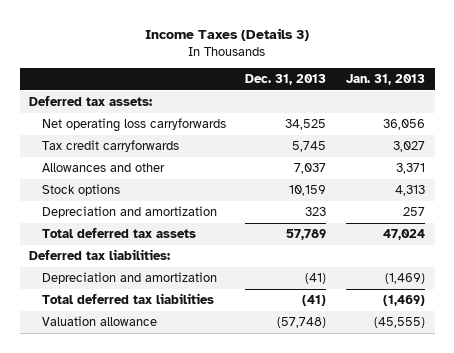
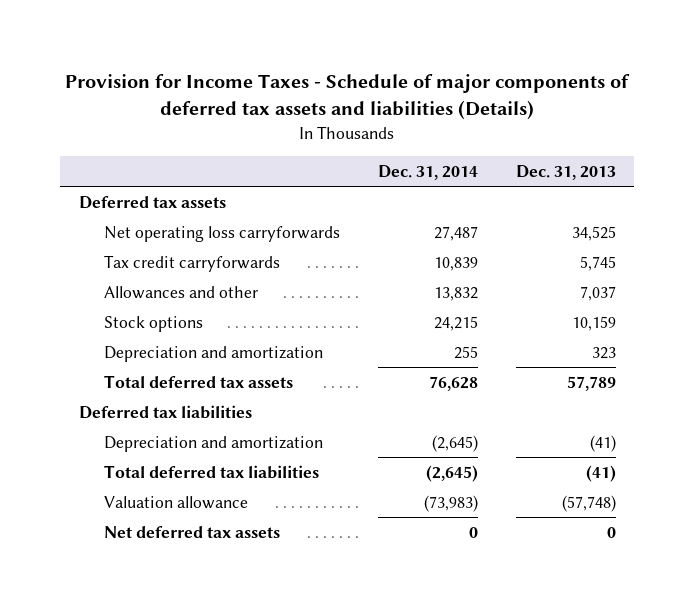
- Income Taxes (Details 3)
+ Provision for Income Taxes - Schedule of major components of deferred tax assets and liabilities (Details)
- | Dec. 31, 2013 | Jan. 31, 2013
+ | Dec. 31, 2014 | Dec. 31, 2013
- Deferred tax assets:
+ Deferred tax assets
- Deferred tax liabilities:
+ Deferred tax liabilities
+ Net deferred tax assets | 0 | 0

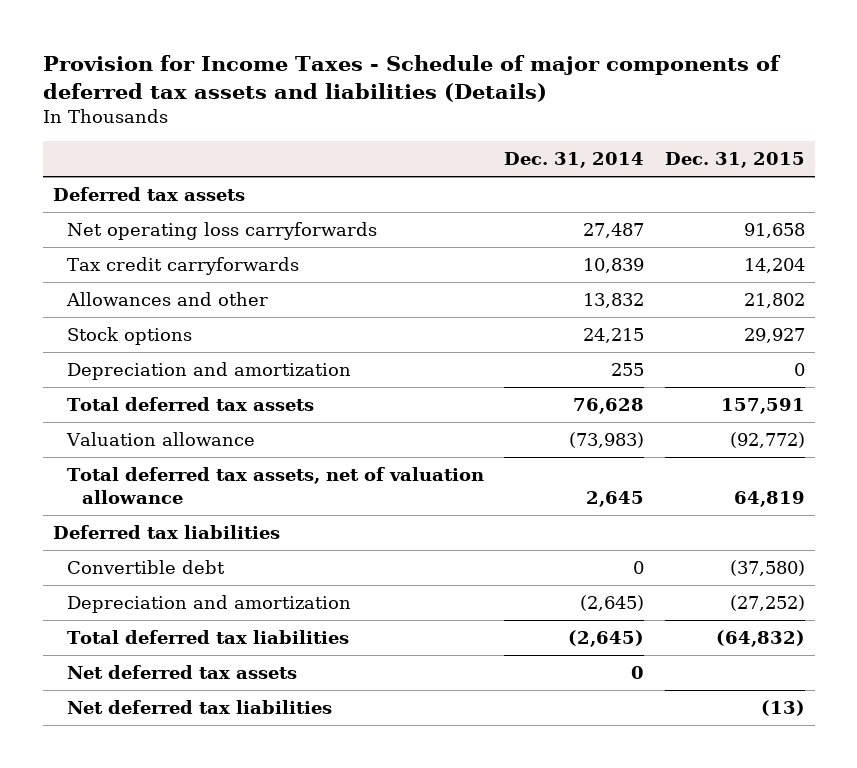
- | Dec. 31, 2014 | Dec. 31, 2013
+ | Dec. 31, 2014 | Dec. 31, 2015
moved up: Valuation allowance | (73,983) | (92,772)
+ Total deferred tax assets, net of valuation allowance | 2,645 | 64,819
+ Convertible debt | 0 | (37,580)
+ Net deferred tax liabilities | | (13)

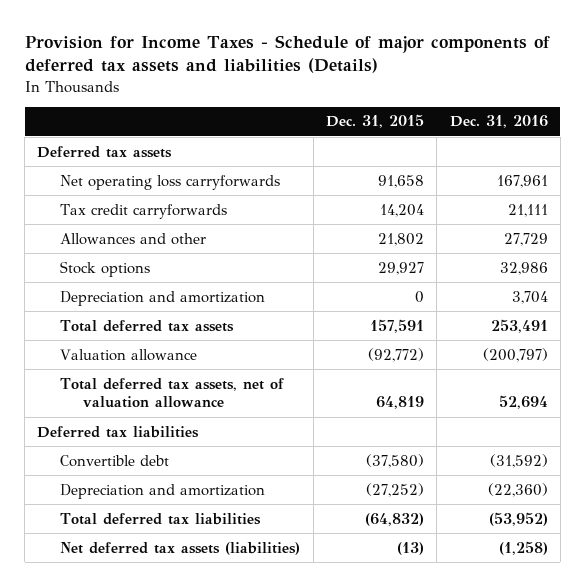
- | Dec. 31, 2014 | Dec. 31, 2015
+ | Dec. 31, 2015 | Dec. 31, 2016
- Net deferred tax assets | 0 |
- Net deferred tax liabilities | | (13)
+ Net deferred tax assets (liabilities) | (13) | (1,258)

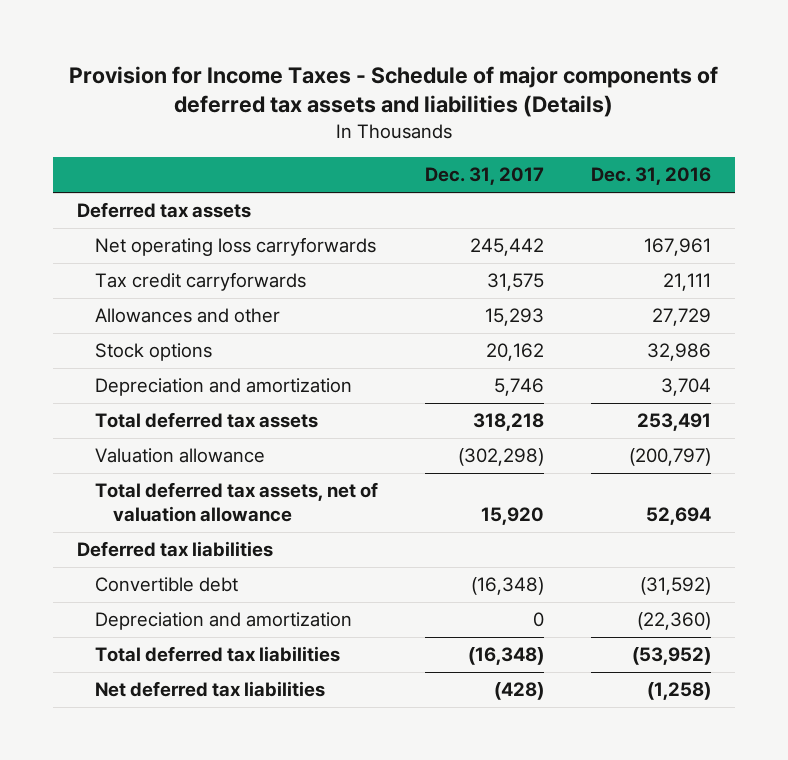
- | Dec. 31, 2015 | Dec. 31, 2016
+ | Dec. 31, 2017 | Dec. 31, 2016
- Net deferred tax assets (liabilities) | (13) | (1,258)
+ Net deferred tax liabilities | (428) | (1,258)

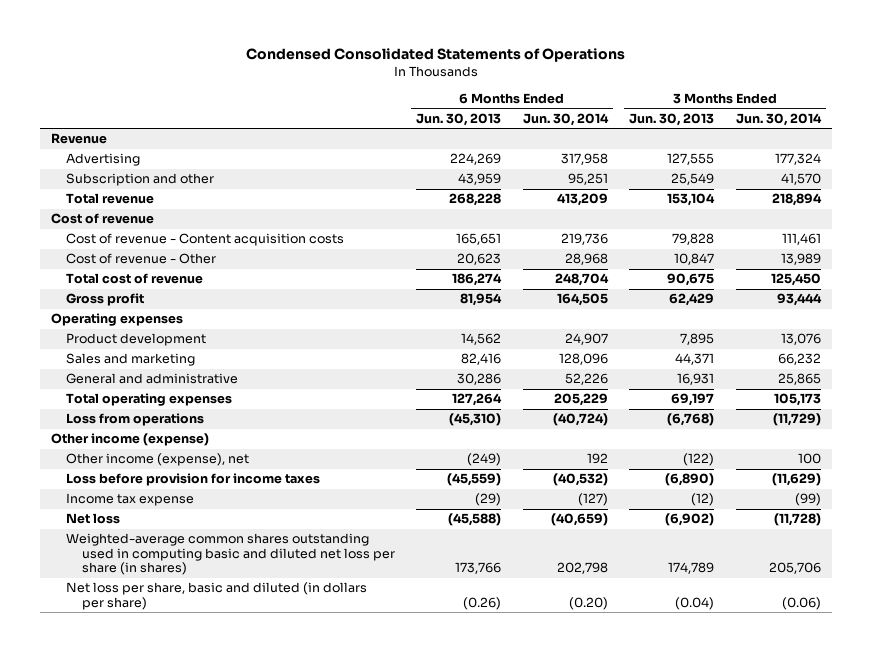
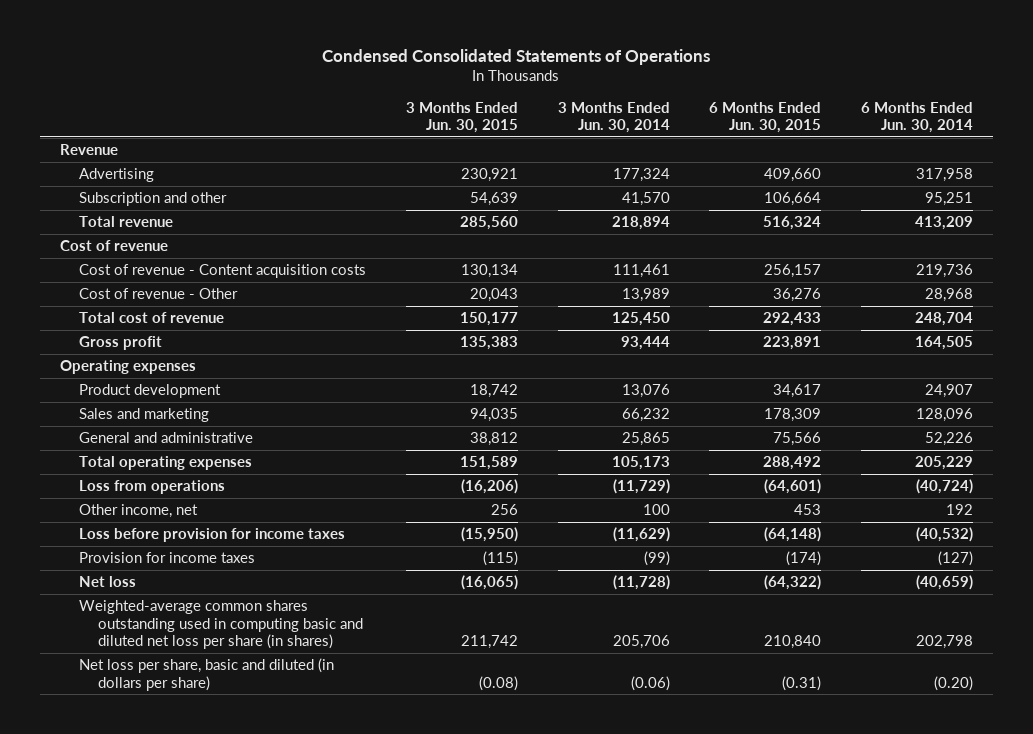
- | 6 Months Ended Jun. 30, 2013 | 6 Months Ended Jun. 30, 2014 | 3 Months Ended Jun. 30, 2013 | 3 Months Ended Jun. 30, 2014
+ | 3 Months Ended Jun. 30, 2015 | 3 Months Ended Jun. 30, 2014 | 6 Months Ended Jun. 30, 2015 | 6 Months Ended Jun. 30, 2014
- Other income (expense)
- Other income (expense), net | (249) | 192 | (122) | 100
+ Other income, net | 256 | 100 | 453 | 192
- Income tax expense | (29) | (127) | (12) | (99)
+ Provision for income taxes | (115) | (99) | (174) | (127)

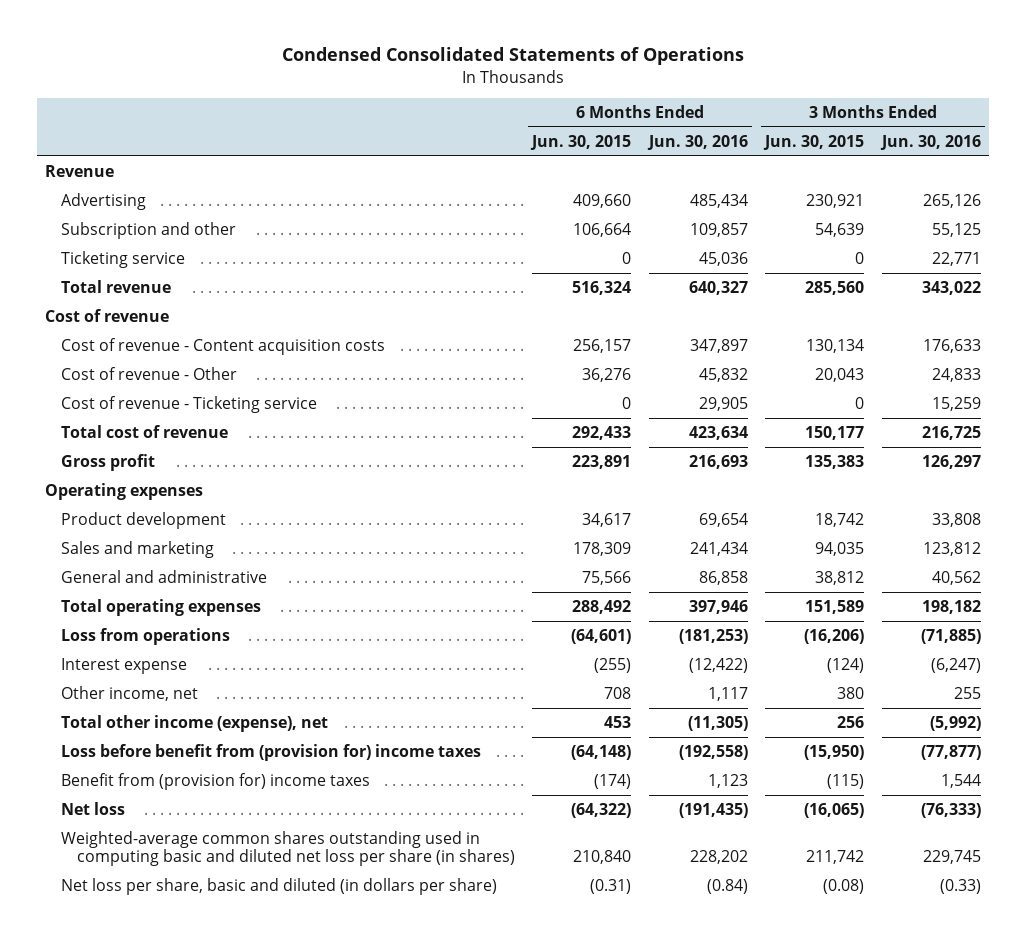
- | 3 Months Ended Jun. 30, 2015 | 3 Months Ended Jun. 30, 2014 | 6 Months Ended Jun. 30, 2015 | 6 Months Ended Jun. 30, 2014
+ | 6 Months Ended Jun. 30, 2015 | 6 Months Ended Jun. 30, 2016 | 3 Months Ended Jun. 30, 2015 | 3 Months Ended Jun. 30, 2016
+ Ticketing service | 0 | 45,036 | 0 | 22,771
+ Cost of revenue - Ticketing service | 0 | 29,905 | 0 | 15,259
- Other income, net | 256 | 100 | 453 | 192
- Loss before provision for income taxes | (15,950) | (11,629) | (64,148) | (40,532)
- Provision for income taxes | (115) | (99) | (174) | (127)
+ Interest expense | (255) | (12,422) | (124) | (6,247)
+ Other income, net | 708 | 1,117 | 380 | 255
+ Total other income (expense), net | 453 | (11,305) | 256 | (5,992)
+ Loss before benefit from (provision for) income taxes | (64,148) | (192,558) | (15,950) | (77,877)
+ Benefit from (provision for) income taxes | (174) | 1,123 | (115) | 1,544

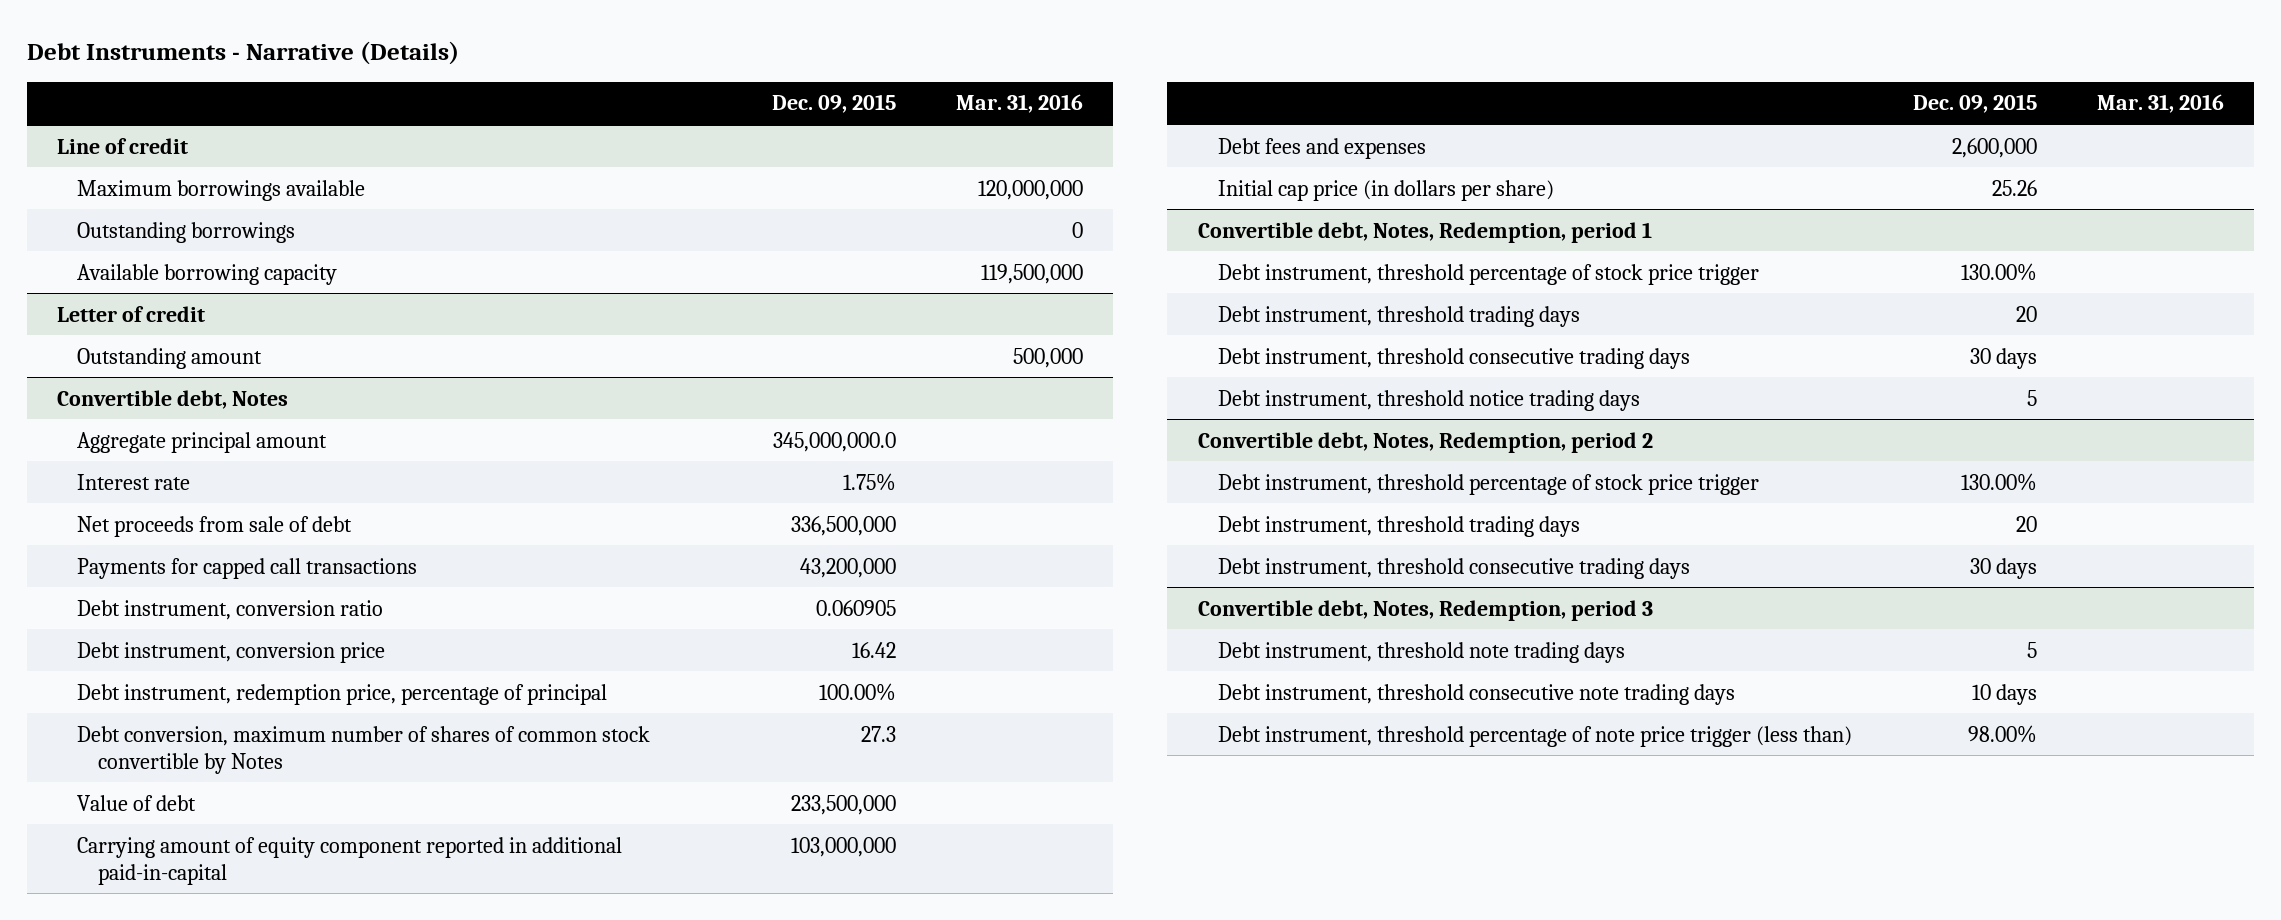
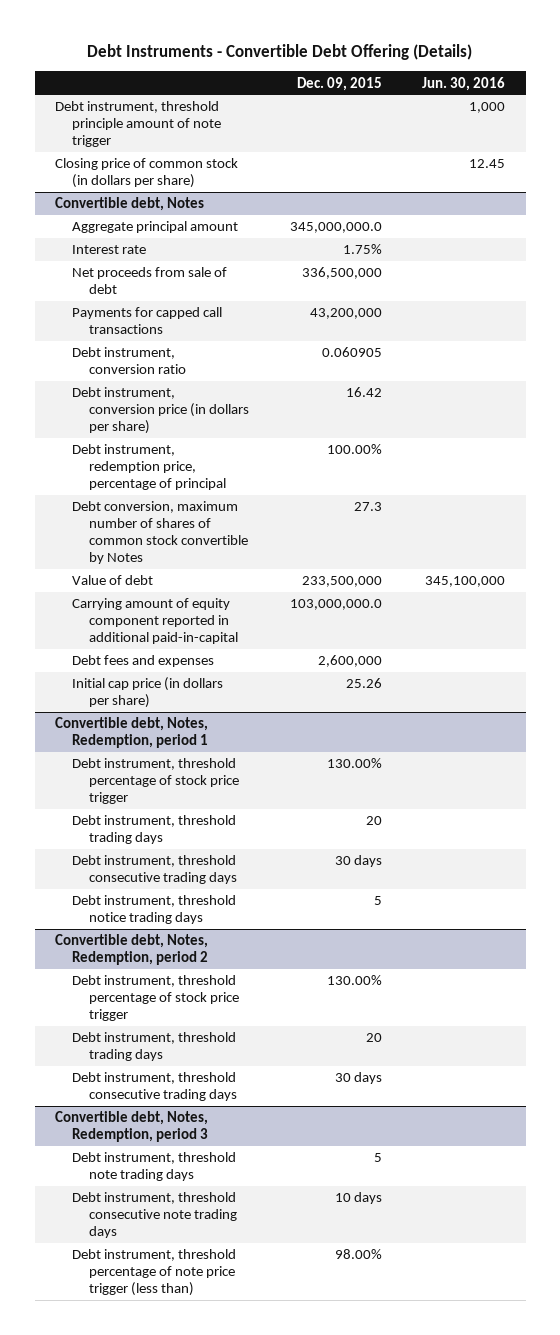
- Debt Instruments - Narrative (Details)
+ Debt Instruments - Convertible Debt Offering (Details)
- | Dec. 09, 2015 | Mar. 31, 2016
+ | Dec. 09, 2015 | Jun. 30, 2016
- Line of credit
- Maximum borrowings available | | 120,000,000
- Outstanding borrowings | | 0
- Available borrowing capacity | | 119,500,000
- Letter of credit
- Outstanding amount | | 500,000
+ Debt instrument, threshold principle amount of note trigger | | 1,000
+ Closing price of common stock (in dollars per share) | | 12.45
@ Convertible debt, Notes
- Debt instrument, conversion price | 16.42 |
+ Debt instrument, conversion price (in dollars per share) | 16.42 |
- Carrying amount of equity component reported in additional paid-in-capital | 103,000,000 |
+ Carrying amount of equity component reported in additional paid-in-capital | 103,000,000.0 |

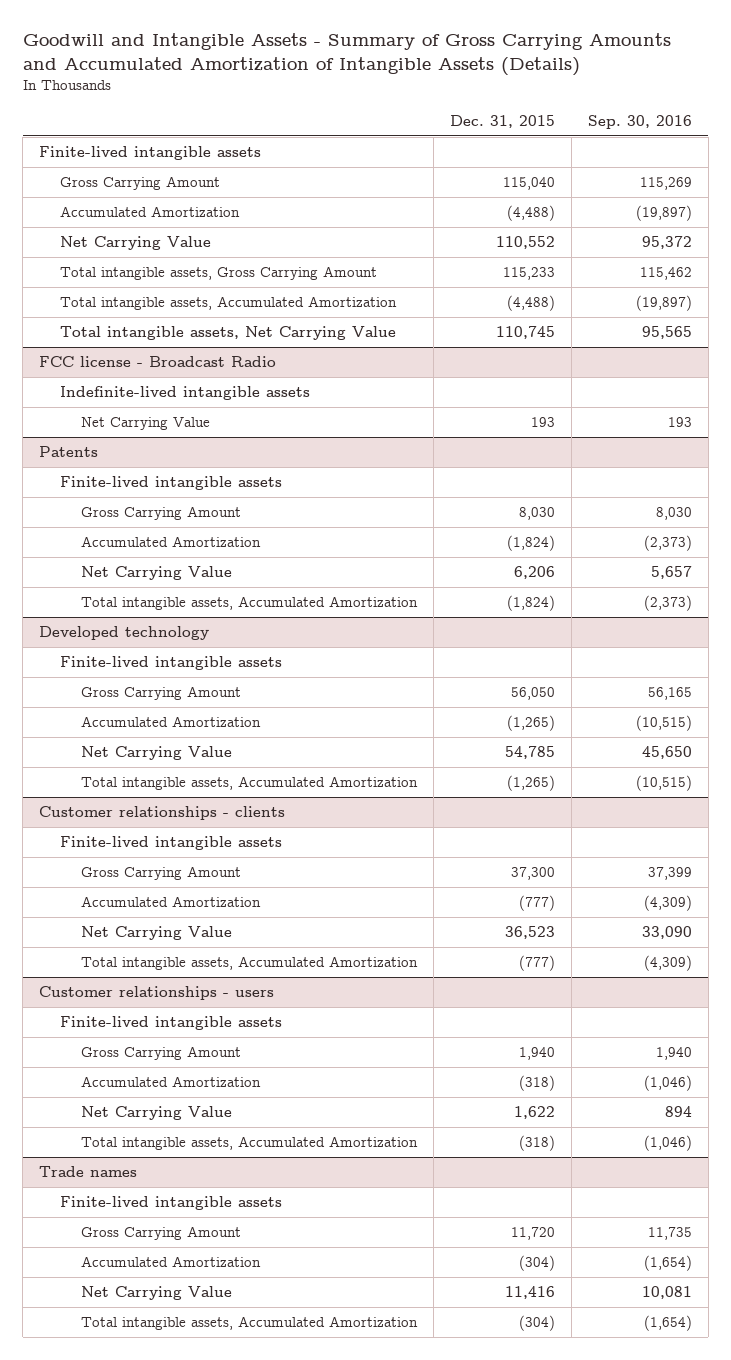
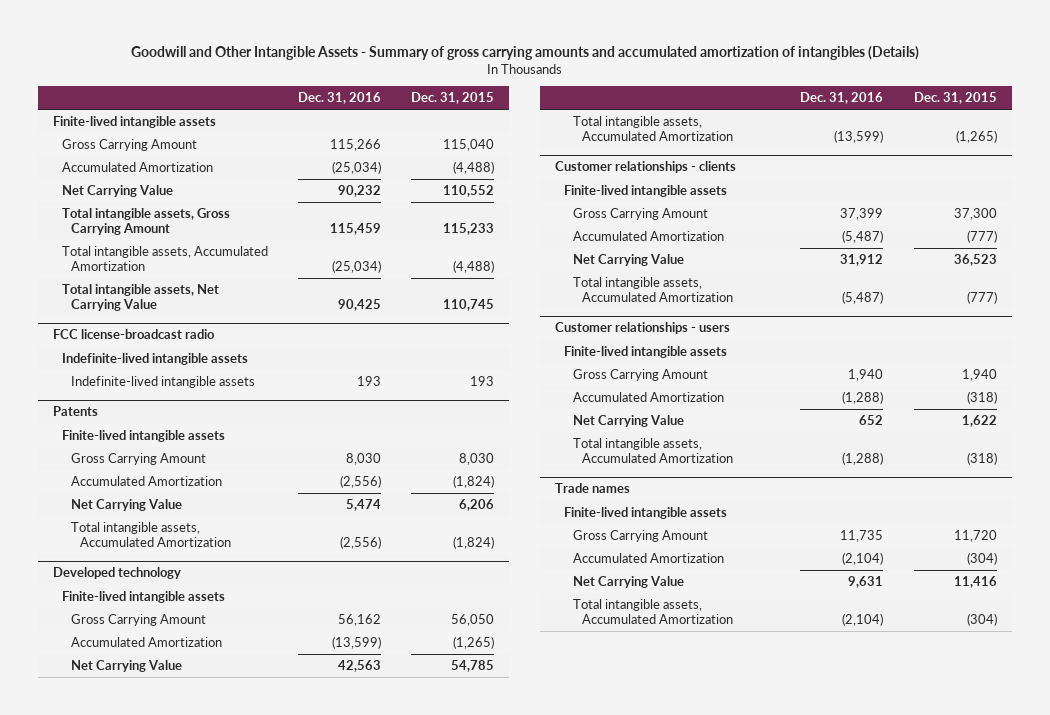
- Goodwill and Intangible Assets - Summary of Gross Carrying Amounts and Accumulated Amortization of Intangible Assets (Details)
+ Goodwill and Other Intangible Assets - Summary of gross carrying amounts and accumulated amortization of intangibles (Details)
- | Dec. 31, 2015 | Sep. 30, 2016
+ | Dec. 31, 2016 | Dec. 31, 2015
- FCC license - Broadcast Radio
+ FCC license-broadcast radio
- Net Carrying Value | 193 | 193
+ Indefinite-lived intangible assets | 193 | 193

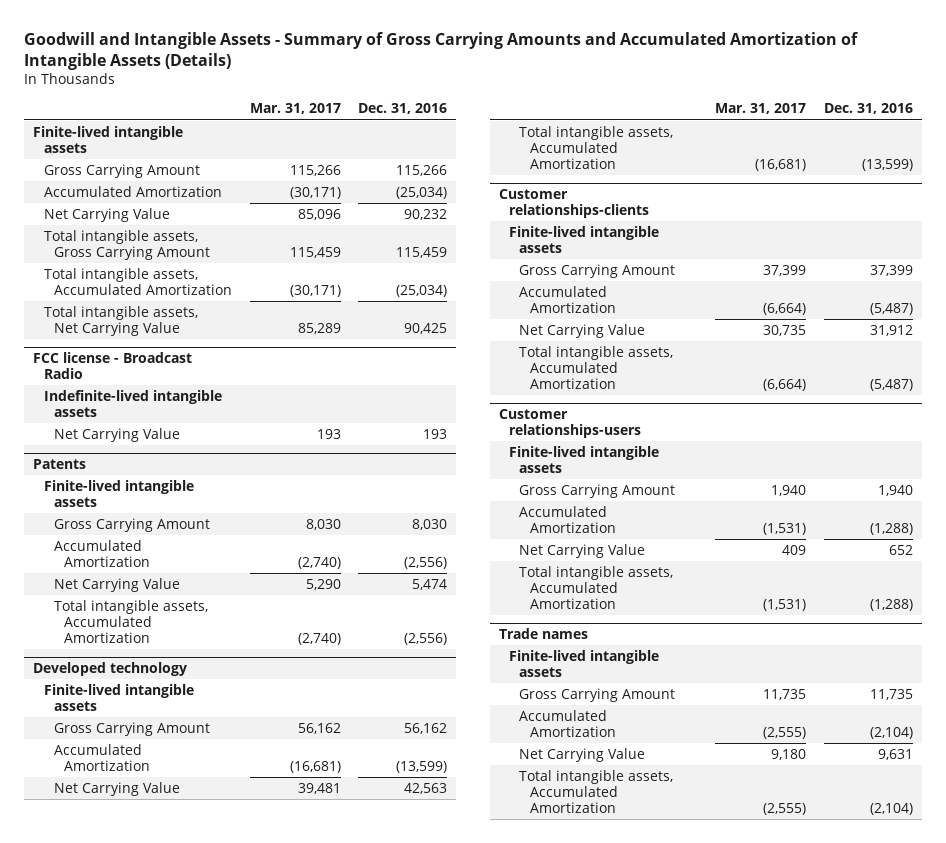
- Goodwill and Other Intangible Assets - Summary of gross carrying amounts and accumulated amortization of intangibles (Details)
+ Goodwill and Intangible Assets - Summary of Gross Carrying Amounts and Accumulated Amortization of Intangible Assets (Details)
- | Dec. 31, 2016 | Dec. 31, 2015
+ | Mar. 31, 2017 | Dec. 31, 2016
- FCC license-broadcast radio
+ FCC license - Broadcast Radio
- Indefinite-lived intangible assets | 193 | 193
+ Net Carrying Value | 193 | 193
- Customer relationships - clients
+ Customer relationships-clients
- Customer relationships - users
+ Customer relationships-users

